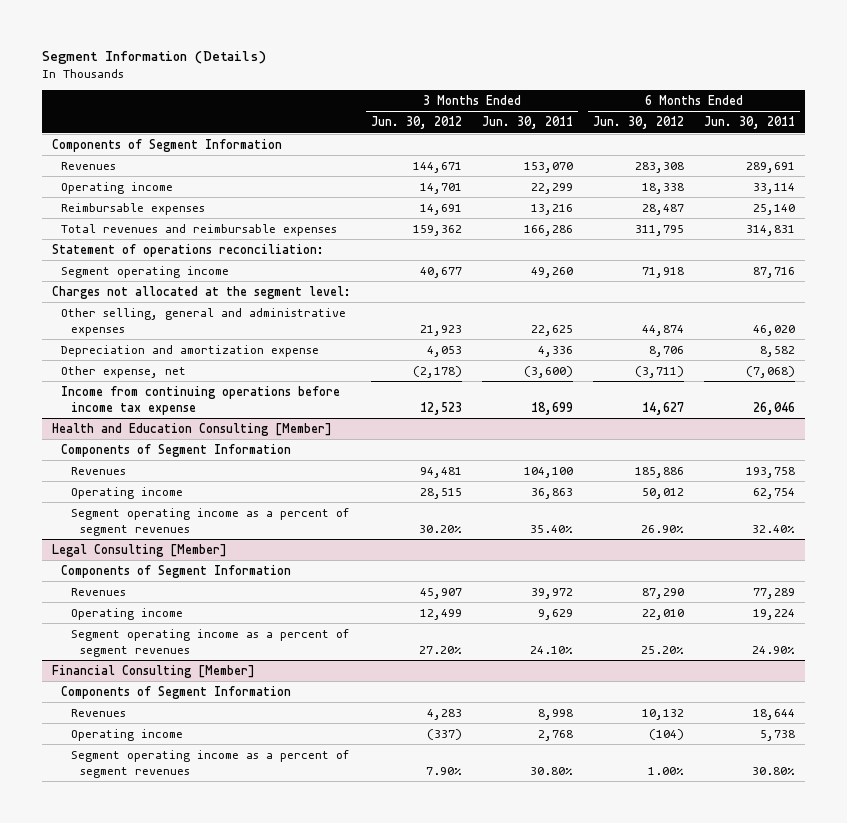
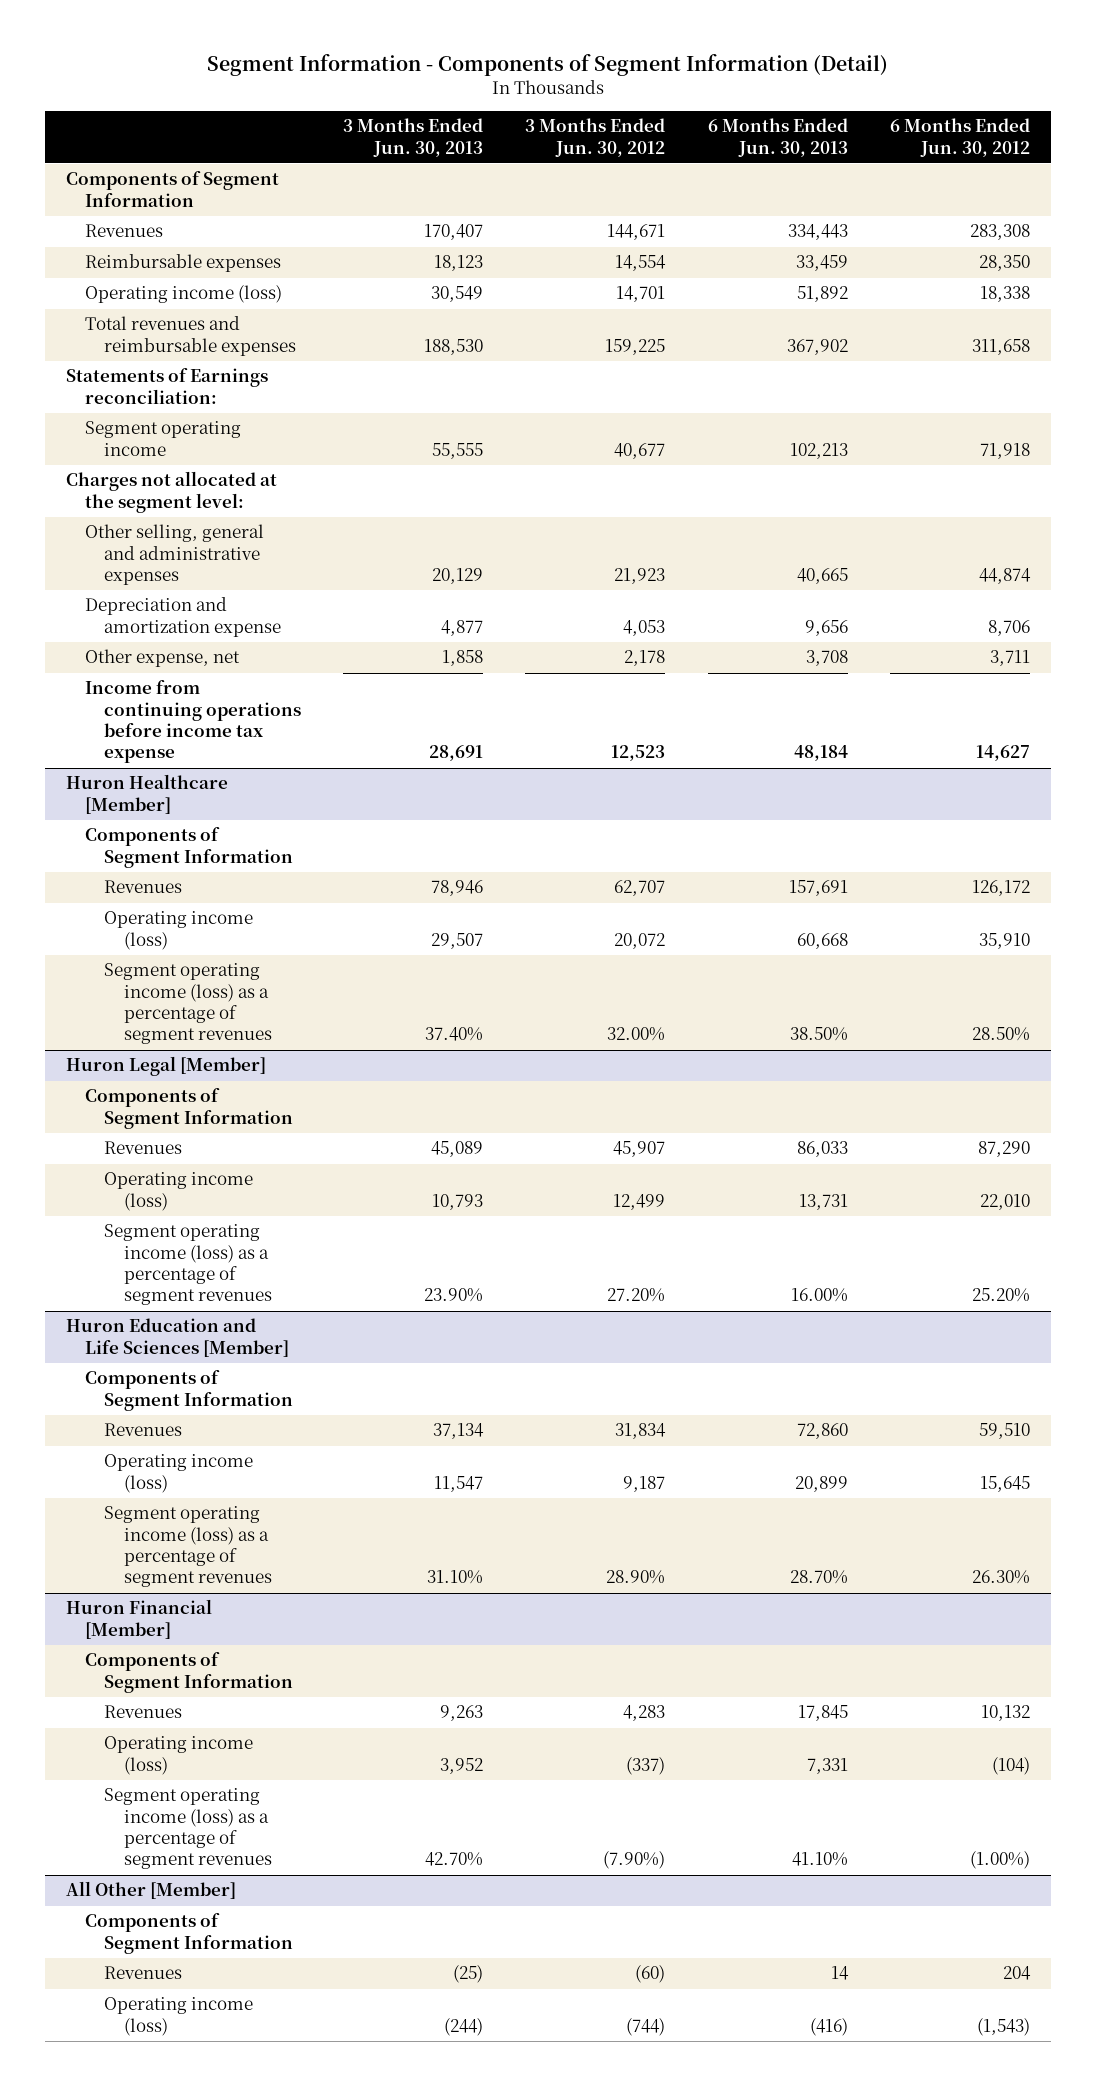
- Segment Information (Details)
+ Segment Information - Components of Segment Information (Detail)
- | 3 Months Ended Jun. 30, 2012 | 3 Months Ended Jun. 30, 2011 | 6 Months Ended Jun. 30, 2012 | 6 Months Ended Jun. 30, 2011
+ | 3 Months Ended Jun. 30, 2013 | 3 Months Ended Jun. 30, 2012 | 6 Months Ended Jun. 30, 2013 | 6 Months Ended Jun. 30, 2012
- Operating income | 14,701 | 22,299 | 18,338 | 33,114
- Reimbursable expenses | 14,691 | 13,216 | 28,487 | 25,140
- Total revenues and reimbursable expenses | 159,362 | 166,286 | 311,795 | 314,831
- Statement of operations reconciliation:
+ Reimbursable expenses | 18,123 | 14,554 | 33,459 | 28,350
+ Operating income (loss) | 30,549 | 14,701 | 51,892 | 18,338
+ Total revenues and reimbursable expenses | 188,530 | 159,225 | 367,902 | 311,658
+ Statements of Earnings reconciliation:
- Other expense, net | (2,178) | (3,600) | (3,711) | (7,068)
+ Other expense, net | 1,858 | 2,178 | 3,708 | 3,711
- Health and Education Consulting [Member]
+ Huron Healthcare [Member]
- Revenues | 94,481 | 104,100 | 185,886 | 193,758
- Operating income | 28,515 | 36,863 | 50,012 | 62,754
- Segment operating income as a percent of segment revenues | 30.20% | 35.40% | 26.90% | 32.40%
- Legal Consulting [Member]
+ Revenues | 78,946 | 62,707 | 157,691 | 126,172
+ Operating income (loss) | 29,507 | 20,072 | 60,668 | 35,910
+ Segment operating income (loss) as a percentage of segment revenues | 37.40% | 32.00% | 38.50% | 28.50%
+ Huron Legal [Member]
- Operating income | 12,499 | 9,629 | 22,010 | 19,224
- Segment operating income as a percent of segment revenues | 27.20% | 24.10% | 25.20% | 24.90%
- Financial Consulting [Member]
+ Operating income (loss) | 10,793 | 12,499 | 13,731 | 22,010
+ Segment operating income (loss) as a percentage of segment revenues | 23.90% | 27.20% | 16.00% | 25.20%
+ Huron Education and Life Sciences [Member]
+ Revenues | 37,134 | 31,834 | 72,860 | 59,510
+ Operating income (loss) | 11,547 | 9,187 | 20,899 | 15,645
+ Segment operating income (loss) as a percentage of segment revenues | 31.10% | 28.90% | 28.70% | 26.30%
+ Huron Financial [Member]
+ Components of Segment Information
- Operating income | (337) | 2,768 | (104) | 5,738
- Segment operating income as a percent of segment revenues | 7.90% | 30.80% | 1.00% | 30.80%
+ Operating income (loss) | 3,952 | (337) | 7,331 | (104)
+ Segment operating income (loss) as a percentage of segment revenues | 42.70% | (7.90%) | 41.10% | (1.00%)
+ All Other [Member]
+ Components of Segment Information
+ Revenues | (25) | (60) | 14 | 204
+ Operating income (loss) | (244) | (744) | (416) | (1,543)

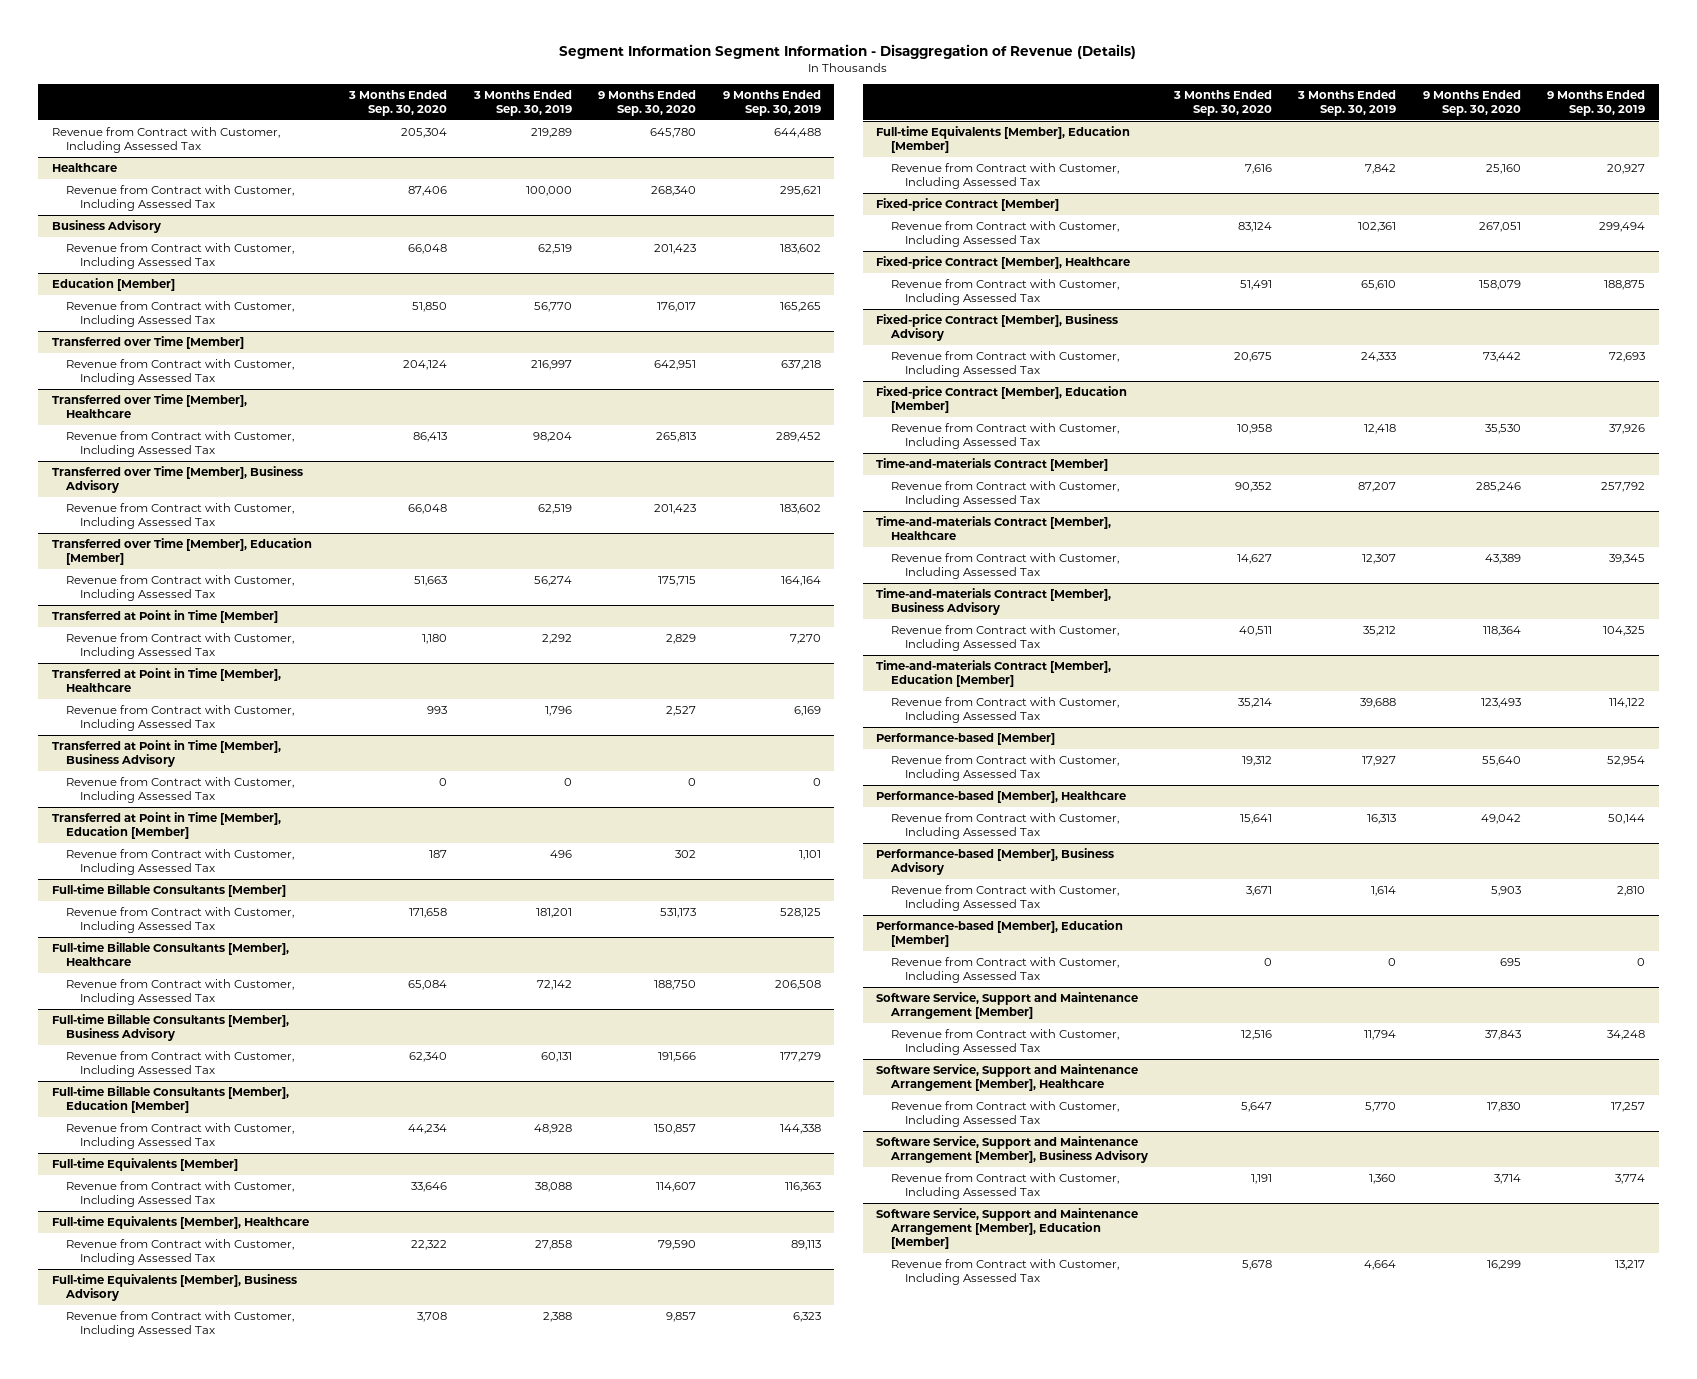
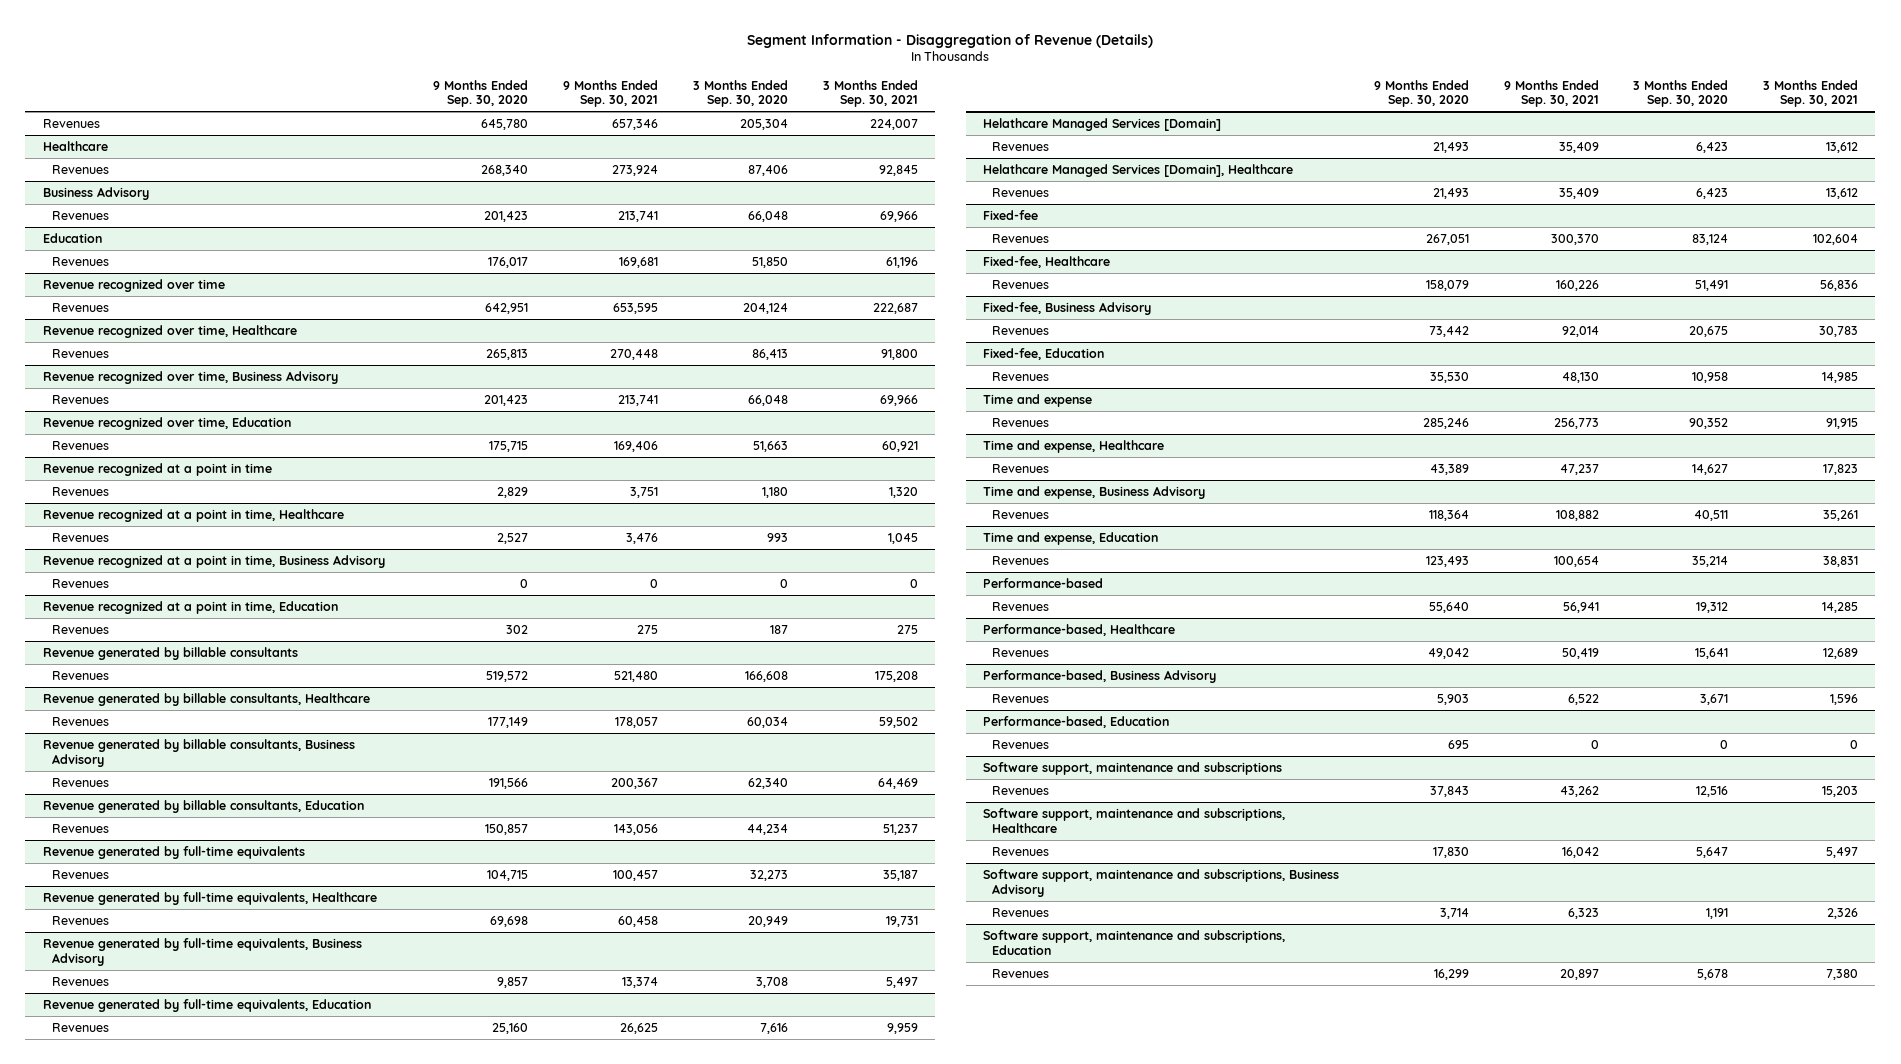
- Segment Information Segment Information - Disaggregation of Revenue (Details)
+ Segment Information - Disaggregation of Revenue (Details)
- | 3 Months Ended Sep. 30, 2020 | 3 Months Ended Sep. 30, 2019 | 9 Months Ended Sep. 30, 2020 | 9 Months Ended Sep. 30, 2019
+ | 9 Months Ended Sep. 30, 2020 | 9 Months Ended Sep. 30, 2021 | 3 Months Ended Sep. 30, 2020 | 3 Months Ended Sep. 30, 2021
- Revenue from Contract with Customer, Including Assessed Tax | 205,304 | 219,289 | 645,780 | 644,488
+ Revenues | 645,780 | 657,346 | 205,304 | 224,007
@ Healthcare
- Revenue from Contract with Customer, Including Assessed Tax | 87,406 | 100,000 | 268,340 | 295,621
+ Revenues | 268,340 | 273,924 | 87,406 | 92,845
@ Business Advisory
- Revenue from Contract with Customer, Including Assessed Tax | 66,048 | 62,519 | 201,423 | 183,602
- Education [Member]
- Revenue from Contract with Customer, Including Assessed Tax | 51,850 | 56,770 | 176,017 | 165,265
- Transferred over Time [Member]
- Revenue from Contract with Customer, Including Assessed Tax | 204,124 | 216,997 | 642,951 | 637,218
- Transferred over Time [Member], Healthcare
- Revenue from Contract with Customer, Including Assessed Tax | 86,413 | 98,204 | 265,813 | 289,452
- Transferred over Time [Member], Business Advisory
- Revenue from Contract with Customer, Including Assessed Tax | 66,048 | 62,519 | 201,423 | 183,602
- Transferred over Time [Member], Education [Member]
- Revenue from Contract with Customer, Including Assessed Tax | 51,663 | 56,274 | 175,715 | 164,164
- Transferred at Point in Time [Member]
- Revenue from Contract with Customer, Including Assessed Tax | 1,180 | 2,292 | 2,829 | 7,270
- Transferred at Point in Time [Member], Healthcare
- Revenue from Contract with Customer, Including Assessed Tax | 993 | 1,796 | 2,527 | 6,169
- Transferred at Point in Time [Member], Business Advisory
- Revenue from Contract with Customer, Including Assessed Tax | 0 | 0 | 0 | 0
- Transferred at Point in Time [Member], Education [Member]
- Revenue from Contract with Customer, Including Assessed Tax | 187 | 496 | 302 | 1,101
- Full-time Billable Consultants [Member]
- Revenue from Contract with Customer, Including Assessed Tax | 171,658 | 181,201 | 531,173 | 528,125
- Full-time Billable Consultants [Member], Healthcare
- Revenue from Contract with Customer, Including Assessed Tax | 65,084 | 72,142 | 188,750 | 206,508
- Full-time Billable Consultants [Member], Business Advisory
- Revenue from Contract with Customer, Including Assessed Tax | 62,340 | 60,131 | 191,566 | 177,279
- Full-time Billable Consultants [Member], Education [Member]
- Revenue from Contract with Customer, Including Assessed Tax | 44,234 | 48,928 | 150,857 | 144,338
- Full-time Equivalents [Member]
- Revenue from Contract with Customer, Including Assessed Tax | 33,646 | 38,088 | 114,607 | 116,363
- Full-time Equivalents [Member], Healthcare
- Revenue from Contract with Customer, Including Assessed Tax | 22,322 | 27,858 | 79,590 | 89,113
- Full-time Equivalents [Member], Business Advisory
- Revenue from Contract with Customer, Including Assessed Tax | 3,708 | 2,388 | 9,857 | 6,323
- Full-time Equivalents [Member], Education [Member]
- Revenue from Contract with Customer, Including Assessed Tax | 7,616 | 7,842 | 25,160 | 20,927
- Fixed-price Contract [Member]
- Revenue from Contract with Customer, Including Assessed Tax | 83,124 | 102,361 | 267,051 | 299,494
- Fixed-price Contract [Member], Healthcare
- Revenue from Contract with Customer, Including Assessed Tax | 51,491 | 65,610 | 158,079 | 188,875
- Fixed-price Contract [Member], Business Advisory
- Revenue from Contract with Customer, Including Assessed Tax | 20,675 | 24,333 | 73,442 | 72,693
- Fixed-price Contract [Member], Education [Member]
- Revenue from Contract with Customer, Including Assessed Tax | 10,958 | 12,418 | 35,530 | 37,926
- Time-and-materials Contract [Member]
- Revenue from Contract with Customer, Including Assessed Tax | 90,352 | 87,207 | 285,246 | 257,792
- Time-and-materials Contract [Member], Healthcare
- Revenue from Contract with Customer, Including Assessed Tax | 14,627 | 12,307 | 43,389 | 39,345
- Time-and-materials Contract [Member], Business Advisory
- Revenue from Contract with Customer, Including Assessed Tax | 40,511 | 35,212 | 118,364 | 104,325
- Time-and-materials Contract [Member], Education [Member]
- Revenue from Contract with Customer, Including Assessed Tax | 35,214 | 39,688 | 123,493 | 114,122
- Performance-based [Member]
- Revenue from Contract with Customer, Including Assessed Tax | 19,312 | 17,927 | 55,640 | 52,954
- Performance-based [Member], Healthcare
- Revenue from Contract with Customer, Including Assessed Tax | 15,641 | 16,313 | 49,042 | 50,144
- Performance-based [Member], Business Advisory
- Revenue from Contract with Customer, Including Assessed Tax | 3,671 | 1,614 | 5,903 | 2,810
- Performance-based [Member], Education [Member]
- Revenue from Contract with Customer, Including Assessed Tax | 0 | 0 | 695 | 0
- Software Service, Support and Maintenance Arrangement [Member]
- Revenue from Contract with Customer, Including Assessed Tax | 12,516 | 11,794 | 37,843 | 34,248
- Software Service, Support and Maintenance Arrangement [Member], Healthcare
- Revenue from Contract with Customer, Including Assessed Tax | 5,647 | 5,770 | 17,830 | 17,257
- Software Service, Support and Maintenance Arrangement [Member], Business Advisory
- Revenue from Contract with Customer, Including Assessed Tax | 1,191 | 1,360 | 3,714 | 3,774
- Software Service, Support and Maintenance Arrangement [Member], Education [Member]
- Revenue from Contract with Customer, Including Assessed Tax | 5,678 | 4,664 | 16,299 | 13,217
@ Business Advisory
+ Revenues | 201,423 | 213,741 | 66,048 | 69,966
+ Education
+ Revenues | 176,017 | 169,681 | 51,850 | 61,196
+ Revenue recognized over time
+ Revenues | 642,951 | 653,595 | 204,124 | 222,687
+ Revenue recognized over time, Healthcare
+ Revenues | 265,813 | 270,448 | 86,413 | 91,800
+ Revenue recognized over time, Business Advisory
+ Revenues | 201,423 | 213,741 | 66,048 | 69,966
+ Revenue recognized over time, Education
+ Revenues | 175,715 | 169,406 | 51,663 | 60,921
+ Revenue recognized at a point in time
+ Revenues | 2,829 | 3,751 | 1,180 | 1,320
+ Revenue recognized at a point in time, Healthcare
+ Revenues | 2,527 | 3,476 | 993 | 1,045
+ Revenue recognized at a point in time, Business Advisory
+ Revenues | 0 | 0 | 0 | 0
+ Revenue recognized at a point in time, Education
+ Revenues | 302 | 275 | 187 | 275
+ Revenue generated by billable consultants
+ Revenues | 519,572 | 521,480 | 166,608 | 175,208
+ Revenue generated by billable consultants, Healthcare
+ Revenues | 177,149 | 178,057 | 60,034 | 59,502
+ Revenue generated by billable consultants, Business Advisory
+ Revenues | 191,566 | 200,367 | 62,340 | 64,469
+ Revenue generated by billable consultants, Education
+ Revenues | 150,857 | 143,056 | 44,234 | 51,237
+ Revenue generated by full-time equivalents
+ Revenues | 104,715 | 100,457 | 32,273 | 35,187
+ Revenue generated by full-time equivalents, Healthcare
+ Revenues | 69,698 | 60,458 | 20,949 | 19,731
+ Revenue generated by full-time equivalents, Business Advisory
+ Revenues | 9,857 | 13,374 | 3,708 | 5,497
+ Revenue generated by full-time equivalents, Education
+ Revenues | 25,160 | 26,625 | 7,616 | 9,959
+ Helathcare Managed Services [Domain]
+ Revenues | 21,493 | 35,409 | 6,423 | 13,612
+ Helathcare Managed Services [Domain], Healthcare
+ Revenues | 21,493 | 35,409 | 6,423 | 13,612
+ Fixed-fee
+ Revenues | 267,051 | 300,370 | 83,124 | 102,604
+ Fixed-fee, Healthcare
+ Revenues | 158,079 | 160,226 | 51,491 | 56,836
+ Fixed-fee, Business Advisory
+ Revenues | 73,442 | 92,014 | 20,675 | 30,783
+ Fixed-fee, Education
+ Revenues | 35,530 | 48,130 | 10,958 | 14,985
+ Time and expense
+ Revenues | 285,246 | 256,773 | 90,352 | 91,915
+ Time and expense, Healthcare
+ Revenues | 43,389 | 47,237 | 14,627 | 17,823
+ Time and expense, Business Advisory
+ Revenues | 118,364 | 108,882 | 40,511 | 35,261
+ Time and expense, Education
+ Revenues | 123,493 | 100,654 | 35,214 | 38,831
+ Performance-based
+ Revenues | 55,640 | 56,941 | 19,312 | 14,285
+ Performance-based, Healthcare
+ Revenues | 49,042 | 50,419 | 15,641 | 12,689
+ Performance-based, Business Advisory
+ Revenues | 5,903 | 6,522 | 3,671 | 1,596
+ Performance-based, Education
+ Revenues | 695 | 0 | 0 | 0
+ Software support, maintenance and subscriptions
+ Revenues | 37,843 | 43,262 | 12,516 | 15,203
+ Software support, maintenance and subscriptions, Healthcare
+ Revenues | 17,830 | 16,042 | 5,647 | 5,497
+ Software support, maintenance and subscriptions, Business Advisory
+ Revenues | 3,714 | 6,323 | 1,191 | 2,326
+ Software support, maintenance and subscriptions, Education
+ Revenues | 16,299 | 20,897 | 5,678 | 7,380

